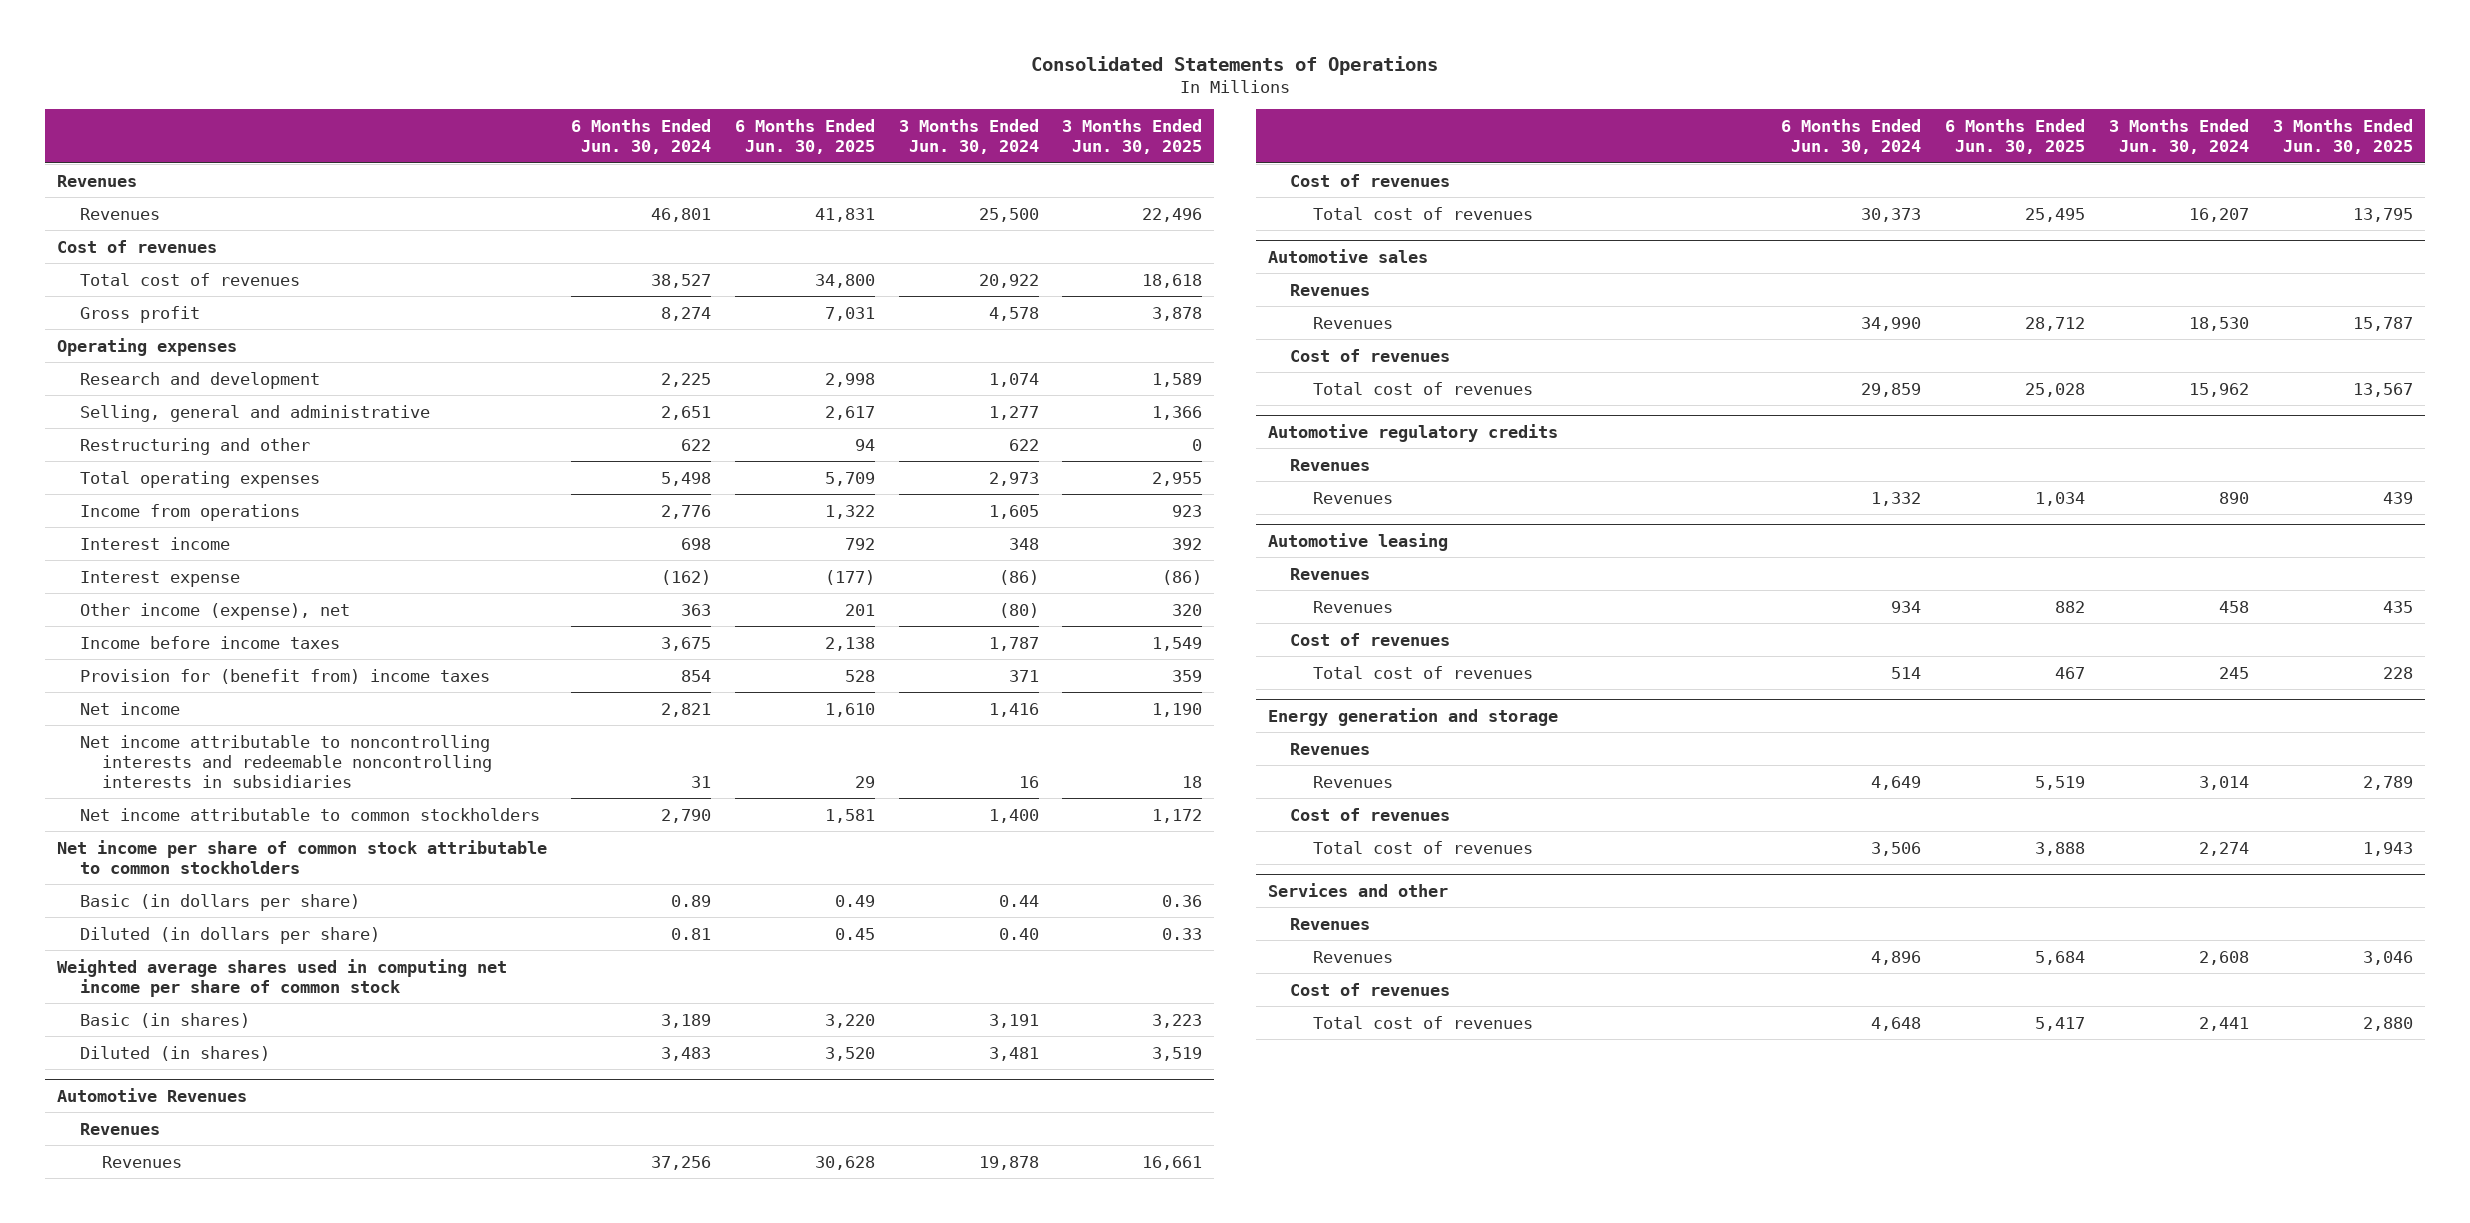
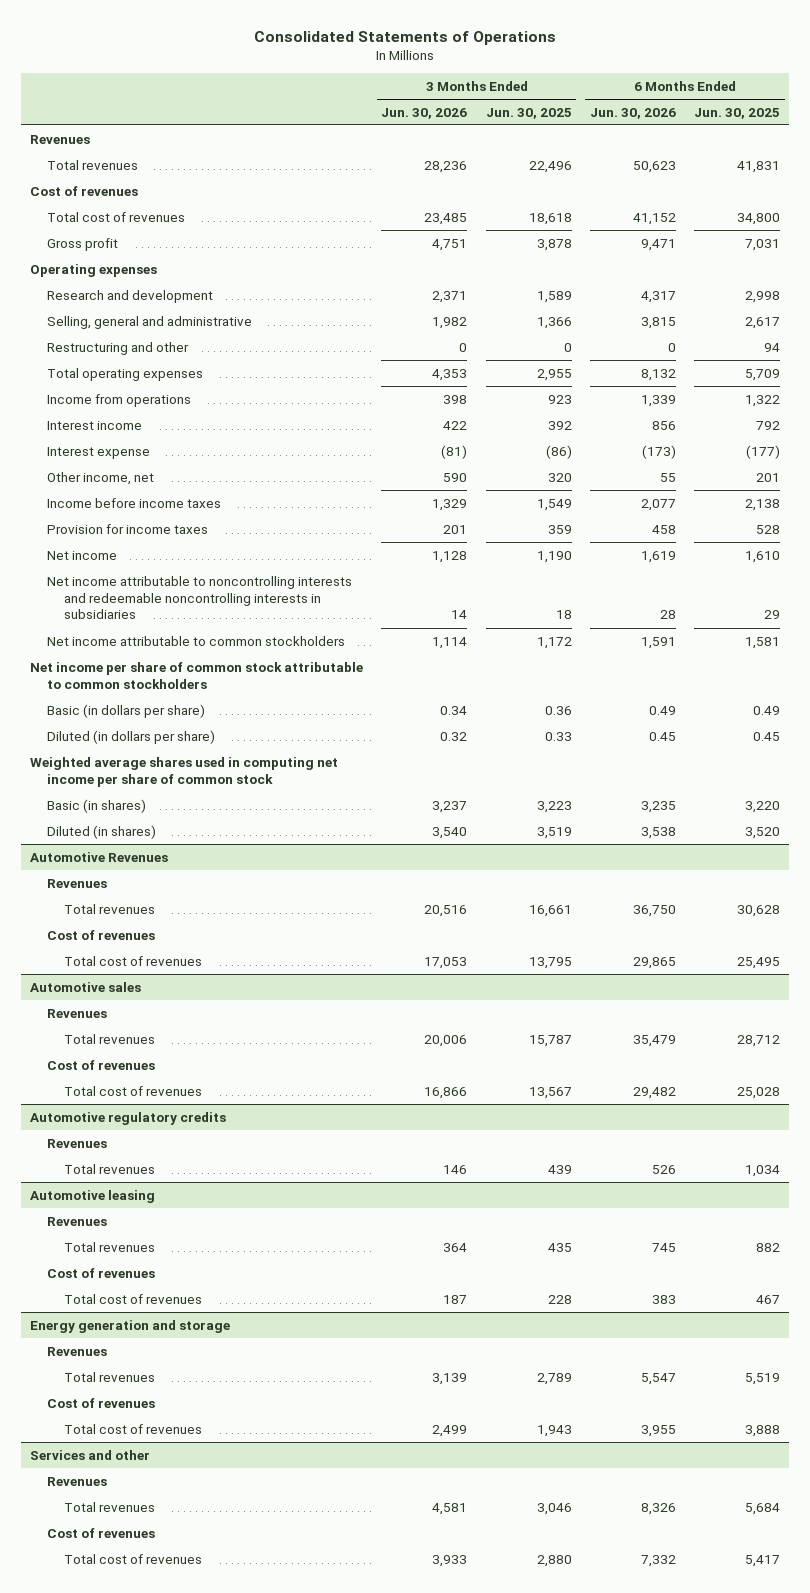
- | 6 Months Ended Jun. 30, 2024 | 6 Months Ended Jun. 30, 2025 | 3 Months Ended Jun. 30, 2024 | 3 Months Ended Jun. 30, 2025
+ | 3 Months Ended Jun. 30, 2026 | 3 Months Ended Jun. 30, 2025 | 6 Months Ended Jun. 30, 2026 | 6 Months Ended Jun. 30, 2025
- Revenues | 46,801 | 41,831 | 25,500 | 22,496
+ Total revenues | 28,236 | 22,496 | 50,623 | 41,831
- Other income (expense), net | 363 | 201 | (80) | 320
+ Other income, net | 590 | 320 | 55 | 201
- Provision for (benefit from) income taxes | 854 | 528 | 371 | 359
+ Provision for income taxes | 201 | 359 | 458 | 528
@ Automotive Revenues
- Revenues | 37,256 | 30,628 | 19,878 | 16,661
+ Total revenues | 20,516 | 16,661 | 36,750 | 30,628
@ Automotive sales
- Revenues | 34,990 | 28,712 | 18,530 | 15,787
+ Total revenues | 20,006 | 15,787 | 35,479 | 28,712
@ Automotive regulatory credits
- Revenues | 1,332 | 1,034 | 890 | 439
+ Total revenues | 146 | 439 | 526 | 1,034
@ Automotive leasing
- Revenues | 934 | 882 | 458 | 435
+ Total revenues | 364 | 435 | 745 | 882
@ Energy generation and storage
- Revenues | 4,649 | 5,519 | 3,014 | 2,789
+ Total revenues | 3,139 | 2,789 | 5,547 | 5,519
@ Services and other
- Revenues | 4,896 | 5,684 | 2,608 | 3,046
+ Total revenues | 4,581 | 3,046 | 8,326 | 5,684

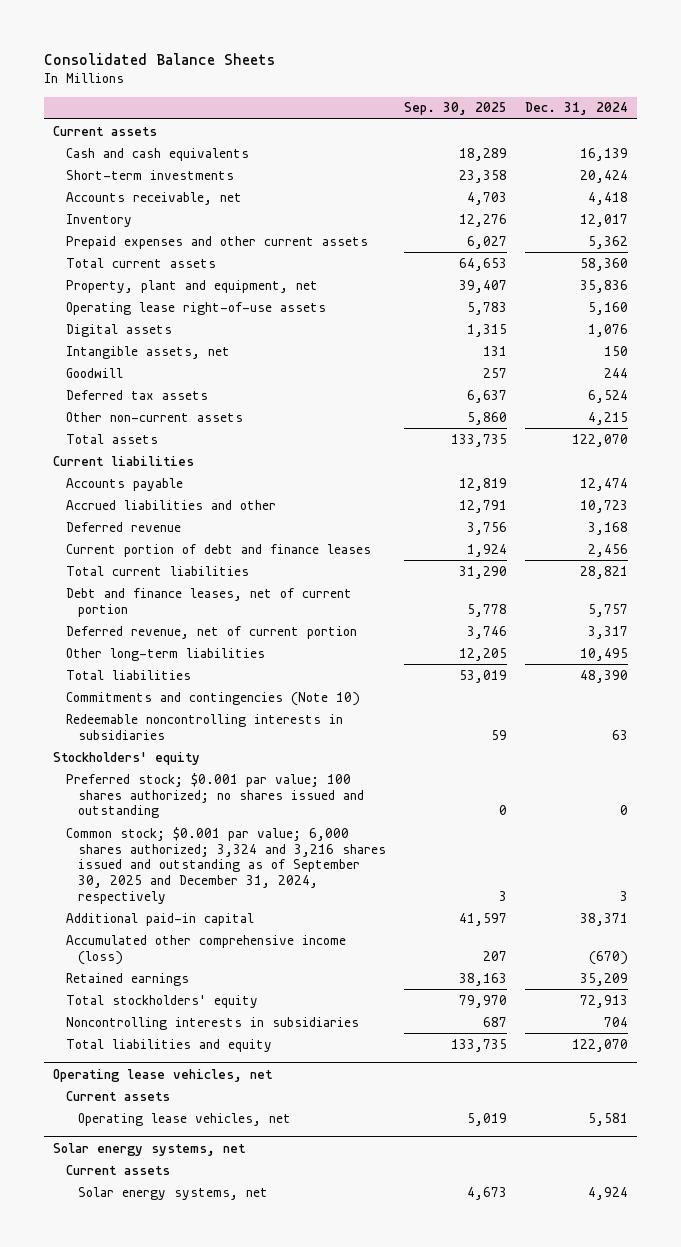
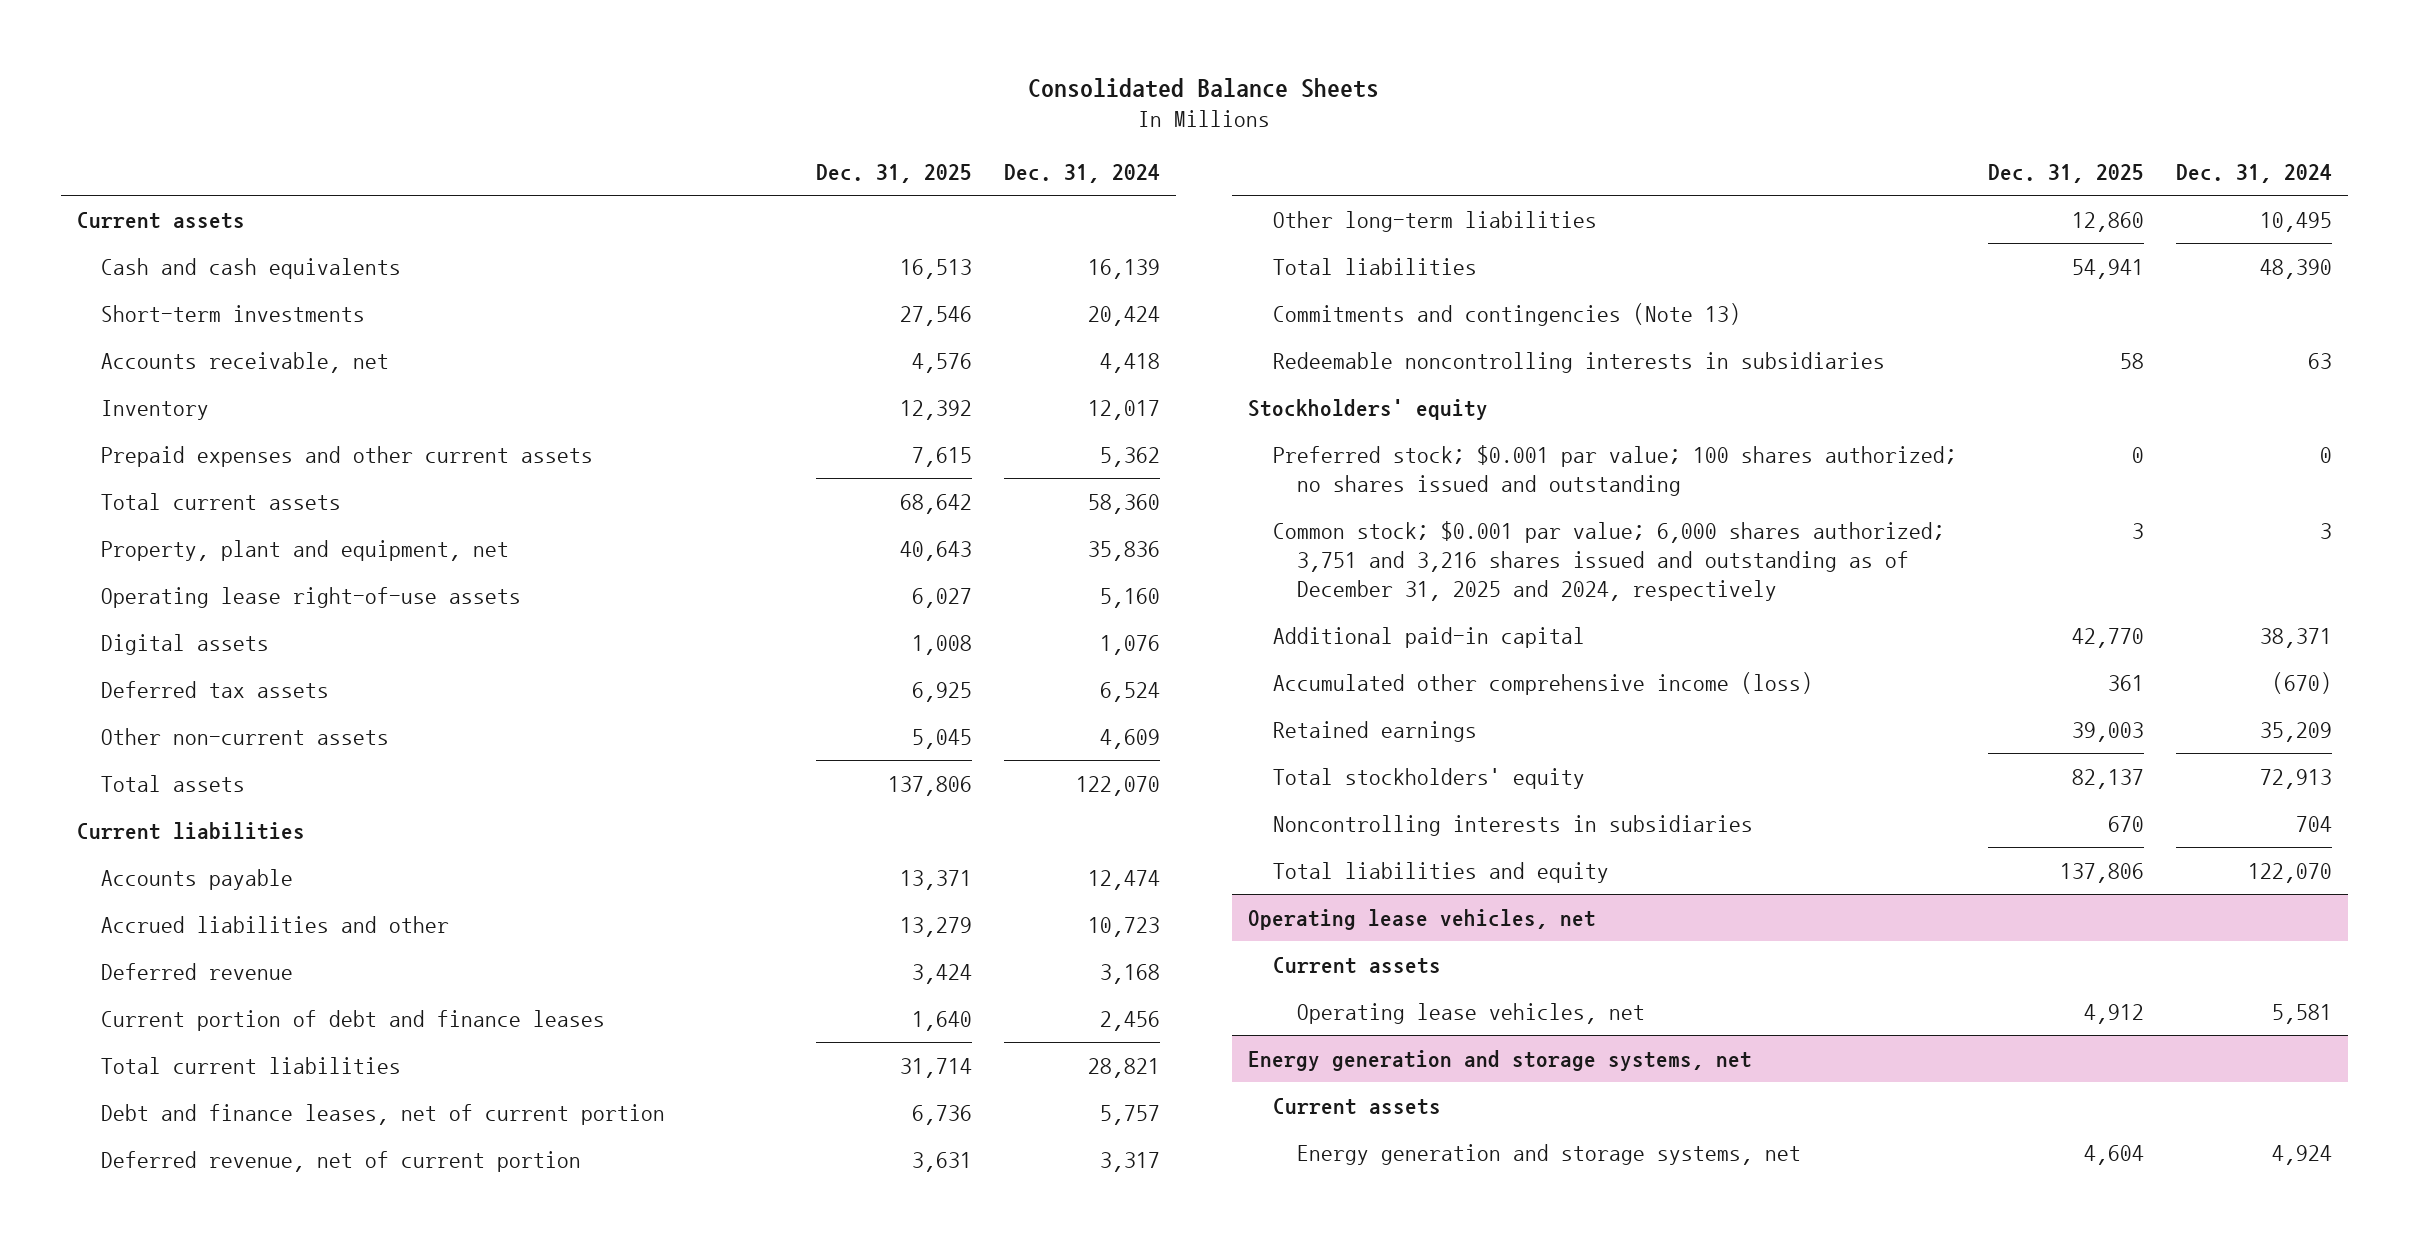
- | Sep. 30, 2025 | Dec. 31, 2024
+ | Dec. 31, 2025 | Dec. 31, 2024
- Intangible assets, net | 131 | 150
- Goodwill | 257 | 244
- Other non-current assets | 5,860 | 4,215
+ Other non-current assets | 5,045 | 4,609
- Commitments and contingencies (Note 10)
+ Commitments and contingencies (Note 13)
- Common stock; $0.001 par value; 6,000 shares authorized; 3,324 and 3,216 shares issued and outstanding as of September 30, 2025 and December 31, 2024, respectively | 3 | 3
+ Common stock; $0.001 par value; 6,000 shares authorized; 3,751 and 3,216 shares issued and outstanding as of December 31, 2025 and 2024, respectively | 3 | 3
- Solar energy systems, net
+ Energy generation and storage systems, net
- Solar energy systems, net | 4,673 | 4,924
+ Energy generation and storage systems, net | 4,604 | 4,924

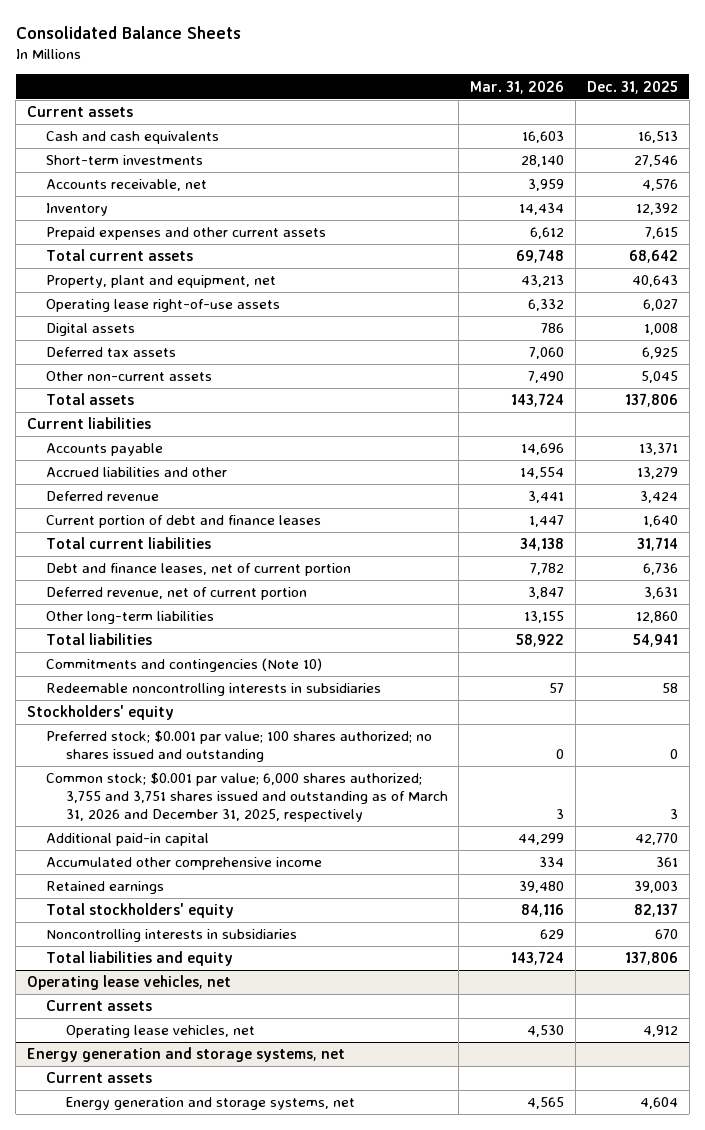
- | Dec. 31, 2025 | Dec. 31, 2024
+ | Mar. 31, 2026 | Dec. 31, 2025
- Commitments and contingencies (Note 13)
+ Commitments and contingencies (Note 10)
- Common stock; $0.001 par value; 6,000 shares authorized; 3,751 and 3,216 shares issued and outstanding as of December 31, 2025 and 2024, respectively | 3 | 3
+ Common stock; $0.001 par value; 6,000 shares authorized; 3,755 and 3,751 shares issued and outstanding as of March 31, 2026 and December 31, 2025, respectively | 3 | 3
- Accumulated other comprehensive income (loss) | 361 | (670)
+ Accumulated other comprehensive income | 334 | 361

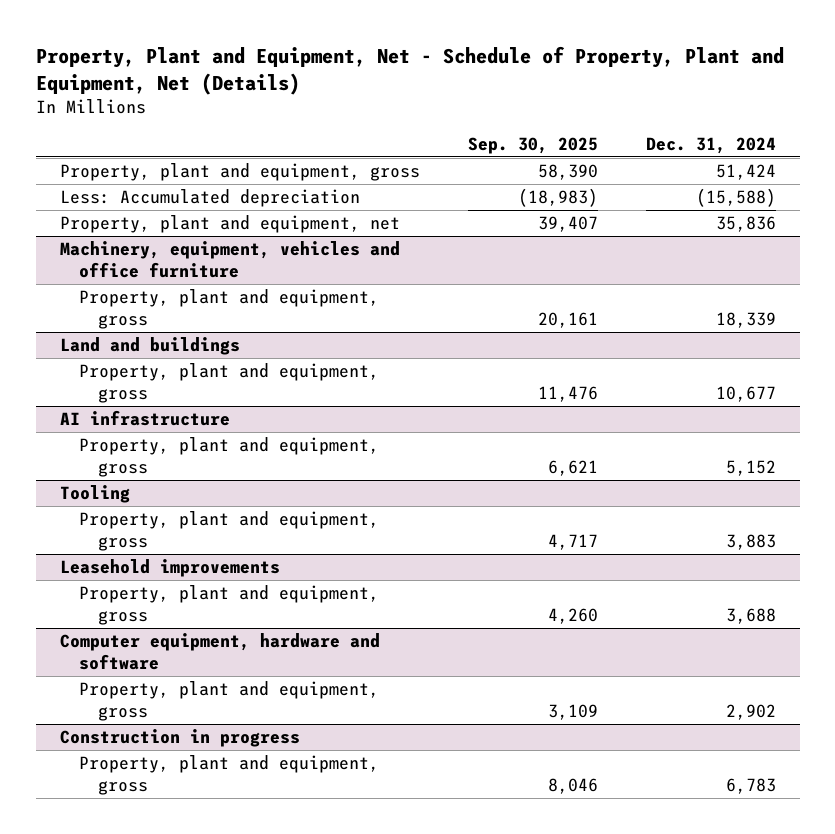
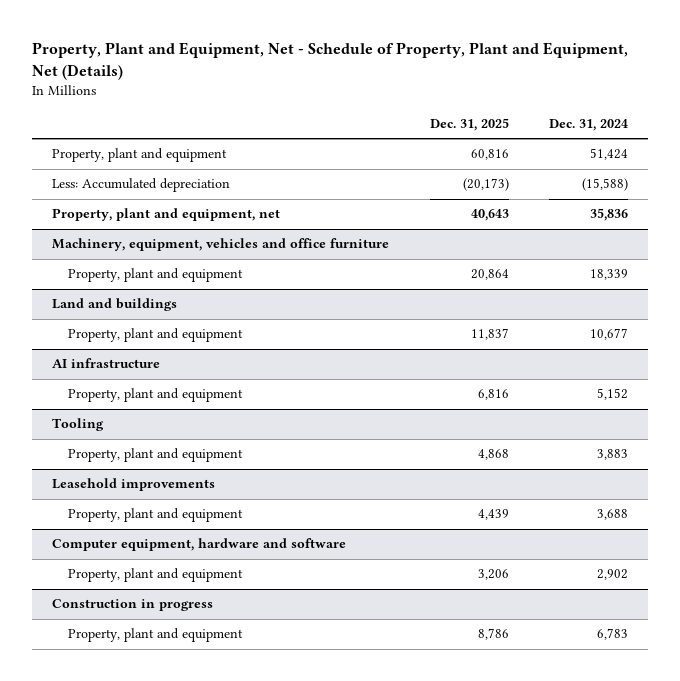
- | Sep. 30, 2025 | Dec. 31, 2024
+ | Dec. 31, 2025 | Dec. 31, 2024
- Property, plant and equipment, gross | 58,390 | 51,424
+ Property, plant and equipment | 60,816 | 51,424
@ Machinery, equipment, vehicles and office furniture
- Property, plant and equipment, gross | 20,161 | 18,339
+ Property, plant and equipment | 20,864 | 18,339
@ Land and buildings
- Property, plant and equipment, gross | 11,476 | 10,677
+ Property, plant and equipment | 11,837 | 10,677
@ AI infrastructure
- Property, plant and equipment, gross | 6,621 | 5,152
+ Property, plant and equipment | 6,816 | 5,152
@ Tooling
- Property, plant and equipment, gross | 4,717 | 3,883
+ Property, plant and equipment | 4,868 | 3,883
@ Leasehold improvements
- Property, plant and equipment, gross | 4,260 | 3,688
+ Property, plant and equipment | 4,439 | 3,688
@ Computer equipment, hardware and software
- Property, plant and equipment, gross | 3,109 | 2,902
+ Property, plant and equipment | 3,206 | 2,902
@ Construction in progress
- Property, plant and equipment, gross | 8,046 | 6,783
+ Property, plant and equipment | 8,786 | 6,783

